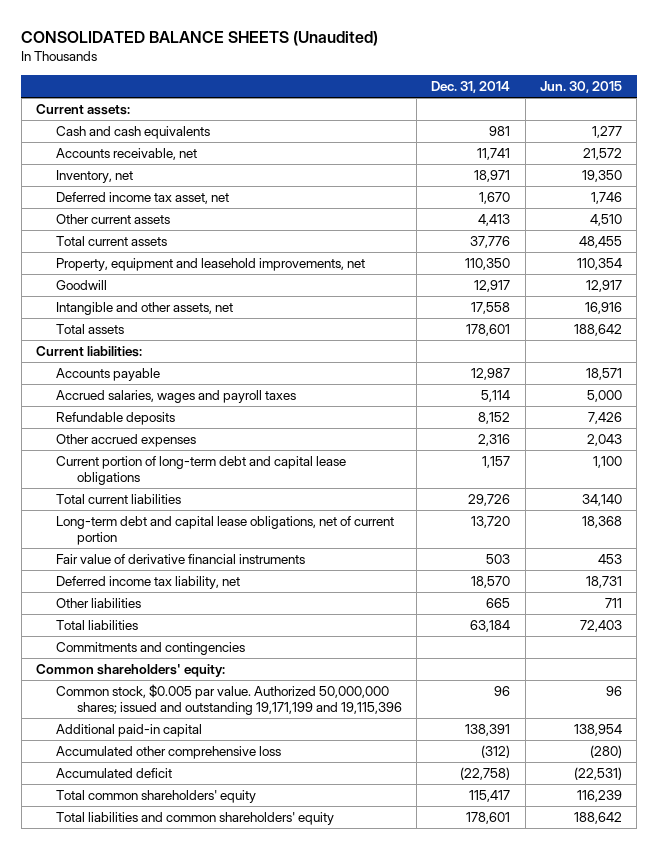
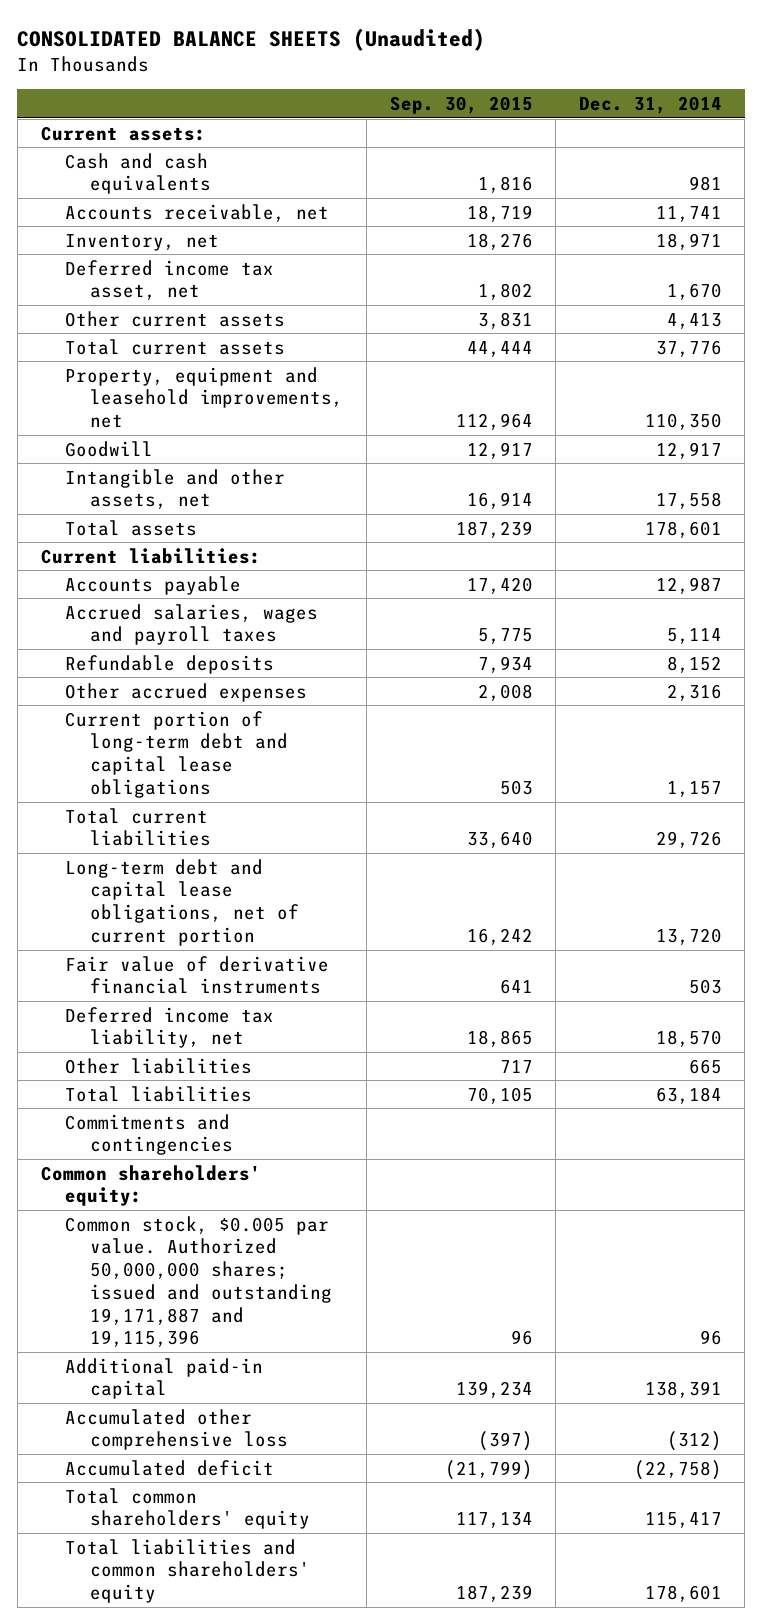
- | Dec. 31, 2014 | Jun. 30, 2015
+ | Sep. 30, 2015 | Dec. 31, 2014
- Common stock, $0.005 par value. Authorized 50,000,000 shares; issued and outstanding 19,171,199 and 19,115,396 | 96 | 96
+ Common stock, $0.005 par value. Authorized 50,000,000 shares; issued and outstanding 19,171,887 and 19,115,396 | 96 | 96

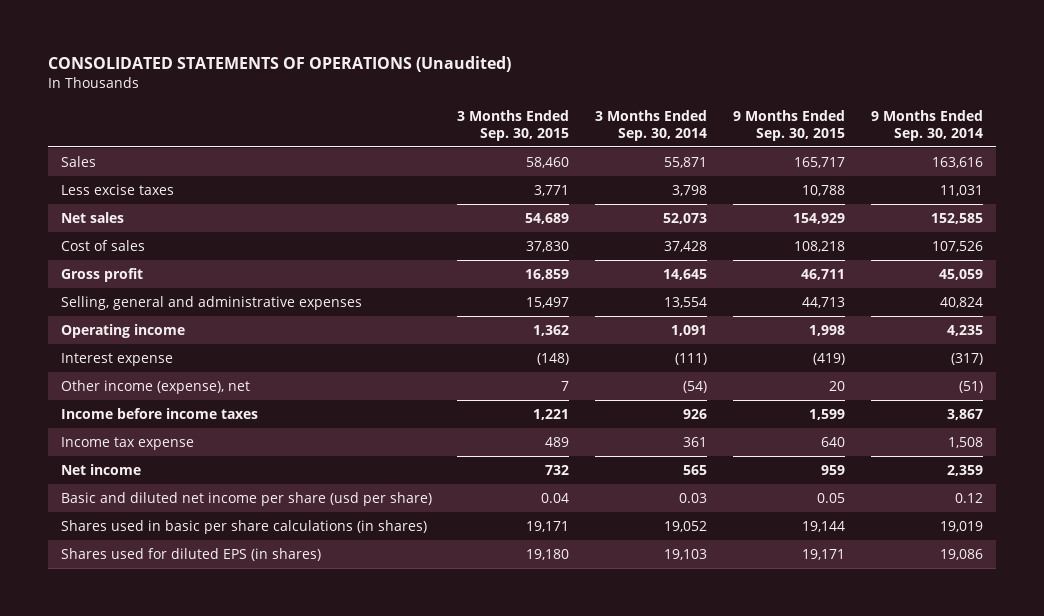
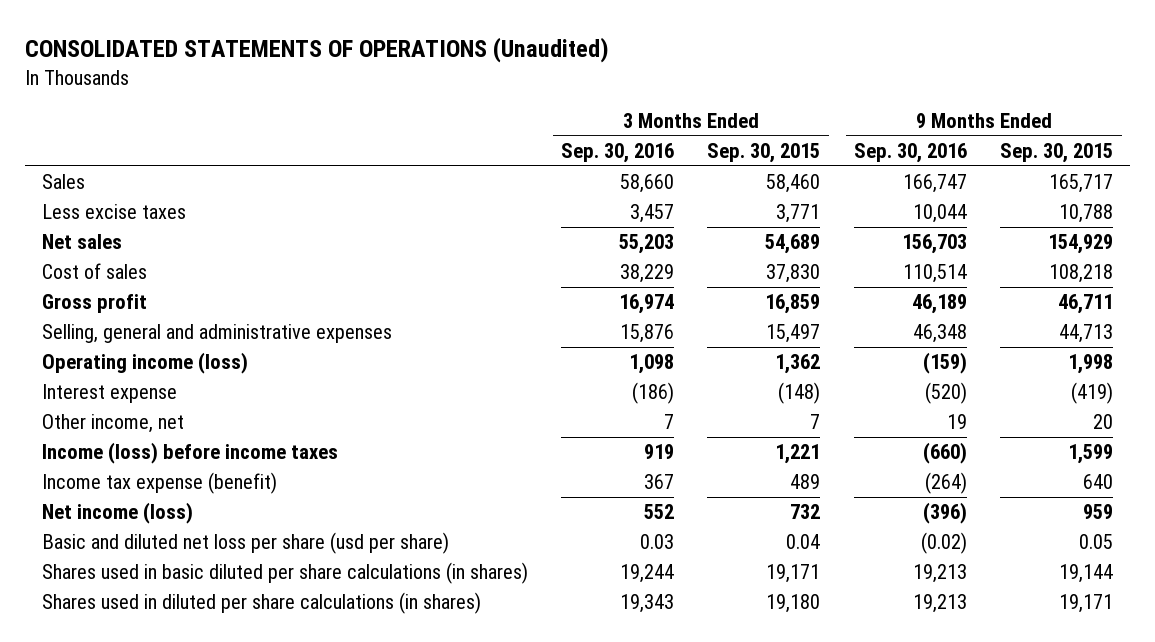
- | 3 Months Ended Sep. 30, 2015 | 3 Months Ended Sep. 30, 2014 | 9 Months Ended Sep. 30, 2015 | 9 Months Ended Sep. 30, 2014
+ | 3 Months Ended Sep. 30, 2016 | 3 Months Ended Sep. 30, 2015 | 9 Months Ended Sep. 30, 2016 | 9 Months Ended Sep. 30, 2015
- Operating income | 1,362 | 1,091 | 1,998 | 4,235
+ Operating income (loss) | 1,098 | 1,362 | (159) | 1,998
- Other income (expense), net | 7 | (54) | 20 | (51)
- Income before income taxes | 1,221 | 926 | 1,599 | 3,867
- Income tax expense | 489 | 361 | 640 | 1,508
- Net income | 732 | 565 | 959 | 2,359
- Basic and diluted net income per share (usd per share) | 0.04 | 0.03 | 0.05 | 0.12
- Shares used in basic per share calculations (in shares) | 19,171 | 19,052 | 19,144 | 19,019
- Shares used for diluted EPS (in shares) | 19,180 | 19,103 | 19,171 | 19,086
+ Other income, net | 7 | 7 | 19 | 20
+ Income (loss) before income taxes | 919 | 1,221 | (660) | 1,599
+ Income tax expense (benefit) | 367 | 489 | (264) | 640
+ Net income (loss) | 552 | 732 | (396) | 959
+ Basic and diluted net loss per share (usd per share) | 0.03 | 0.04 | (0.02) | 0.05
+ Shares used in basic diluted per share calculations (in shares) | 19,244 | 19,171 | 19,213 | 19,144
+ Shares used in diluted per share calculations (in shares) | 19,343 | 19,180 | 19,213 | 19,171

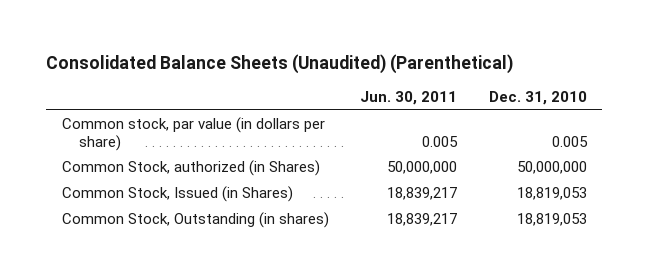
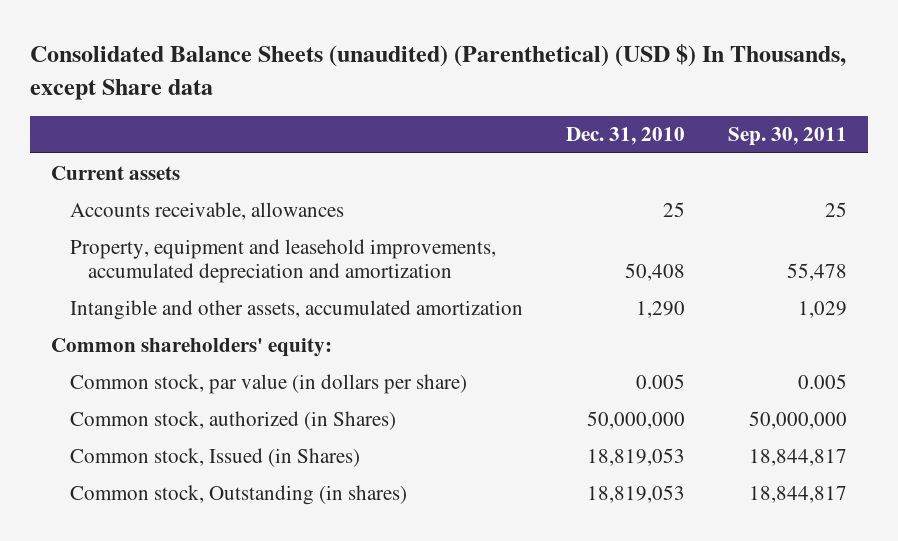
- Consolidated Balance Sheets (Unaudited) (Parenthetical)
+ Consolidated Balance Sheets (unaudited) (Parenthetical) (USD $) In Thousands, except Share data
- | Jun. 30, 2011 | Dec. 31, 2010
+ | Dec. 31, 2010 | Sep. 30, 2011
+ Current assets
+ Accounts receivable, allowances | 25 | 25
+ Property, equipment and leasehold improvements, accumulated depreciation and amortization | 50,408 | 55,478
+ Intangible and other assets, accumulated amortization | 1,290 | 1,029
+ Common shareholders' equity:
- Common Stock, authorized (in Shares) | 50,000,000 | 50,000,000
- Common Stock, Issued (in Shares) | 18,839,217 | 18,819,053
- Common Stock, Outstanding (in shares) | 18,839,217 | 18,819,053
+ Common stock, authorized (in Shares) | 50,000,000 | 50,000,000
+ Common stock, Issued (in Shares) | 18,819,053 | 18,844,817
+ Common stock, Outstanding (in shares) | 18,819,053 | 18,844,817

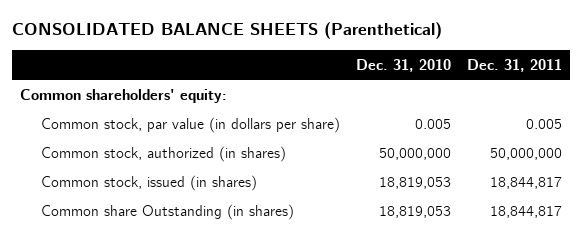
- Consolidated Balance Sheets (unaudited) (Parenthetical) (USD $) In Thousands, except Share data
+ CONSOLIDATED BALANCE SHEETS (Parenthetical)
- | Dec. 31, 2010 | Sep. 30, 2011
+ | Dec. 31, 2010 | Dec. 31, 2011
- Current assets
- Accounts receivable, allowances | 25 | 25
- Property, equipment and leasehold improvements, accumulated depreciation and amortization | 50,408 | 55,478
- Intangible and other assets, accumulated amortization | 1,290 | 1,029
- Common stock, authorized (in Shares) | 50,000,000 | 50,000,000
- Common stock, Issued (in Shares) | 18,819,053 | 18,844,817
- Common stock, Outstanding (in shares) | 18,819,053 | 18,844,817
+ Common stock, authorized (in shares) | 50,000,000 | 50,000,000
+ Common stock, issued (in shares) | 18,819,053 | 18,844,817
+ Common share Outstanding (in shares) | 18,819,053 | 18,844,817

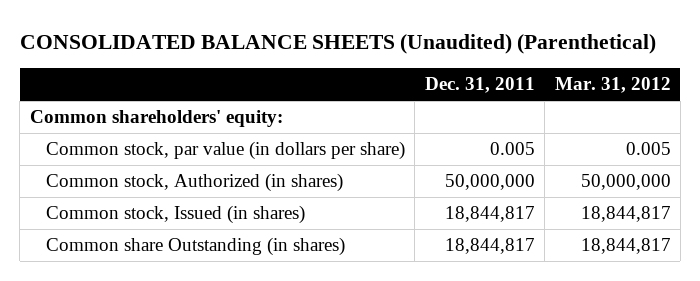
- CONSOLIDATED BALANCE SHEETS (Parenthetical)
+ CONSOLIDATED BALANCE SHEETS (Unaudited) (Parenthetical)
- | Dec. 31, 2010 | Dec. 31, 2011
+ | Dec. 31, 2011 | Mar. 31, 2012
- Common stock, authorized (in shares) | 50,000,000 | 50,000,000
- Common stock, issued (in shares) | 18,819,053 | 18,844,817
+ Common stock, Authorized (in shares) | 50,000,000 | 50,000,000
+ Common stock, Issued (in shares) | 18,844,817 | 18,844,817

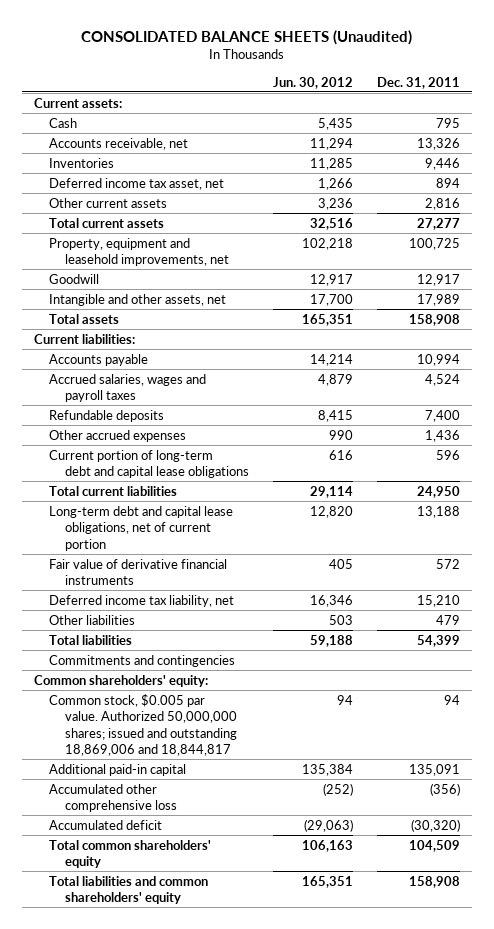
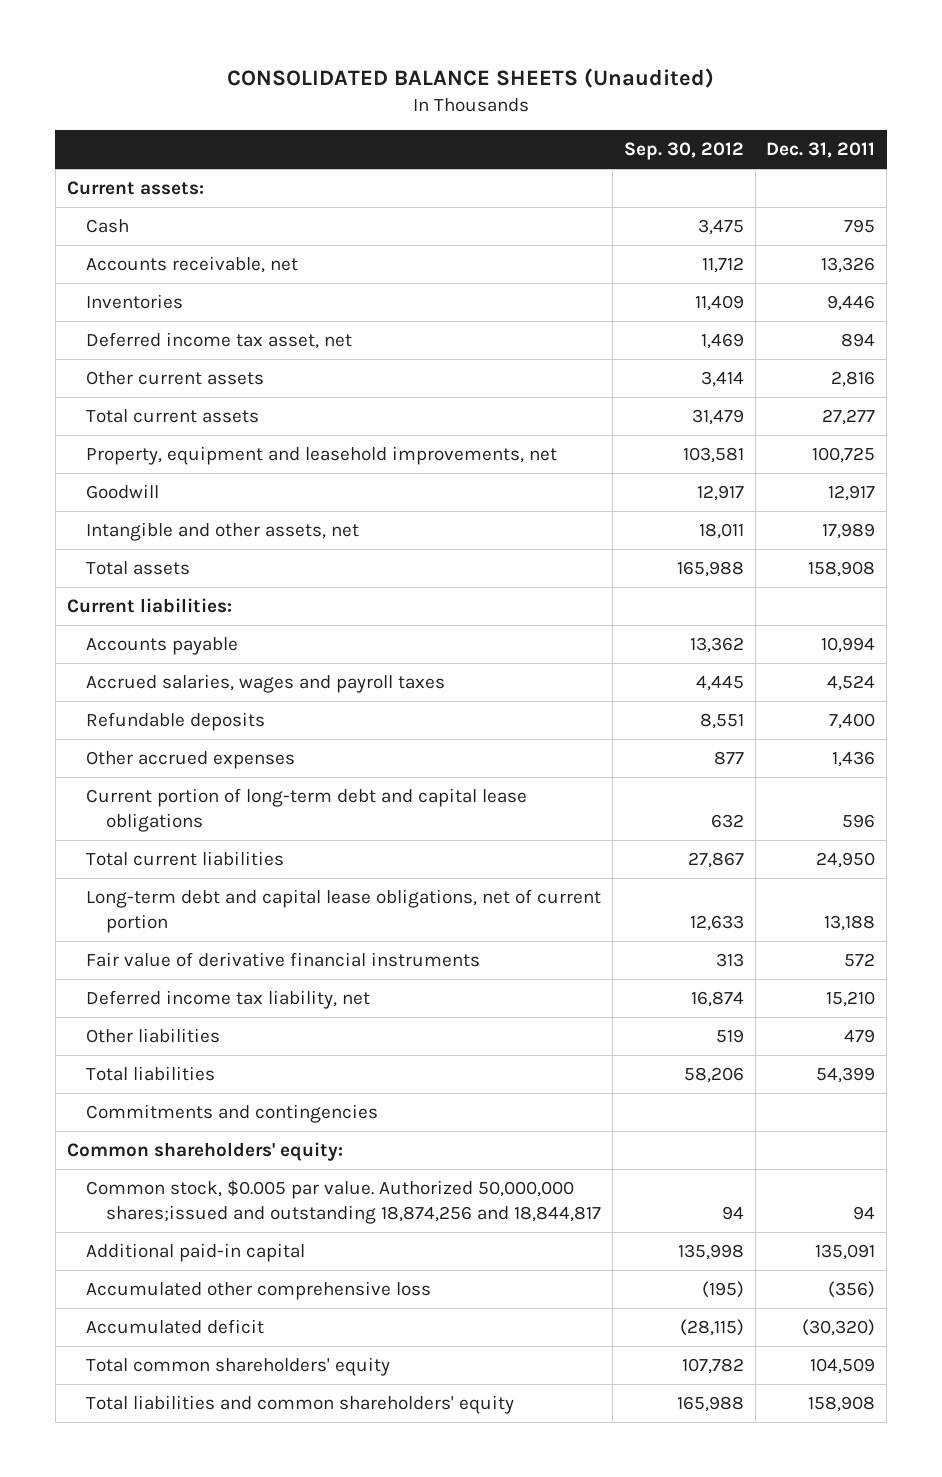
- | Jun. 30, 2012 | Dec. 31, 2011
+ | Sep. 30, 2012 | Dec. 31, 2011
- Common stock, $0.005 par value. Authorized 50,000,000 shares; issued and outstanding 18,869,006 and 18,844,817 | 94 | 94
+ Common stock, $0.005 par value. Authorized 50,000,000 shares;issued and outstanding 18,874,256 and 18,844,817 | 94 | 94

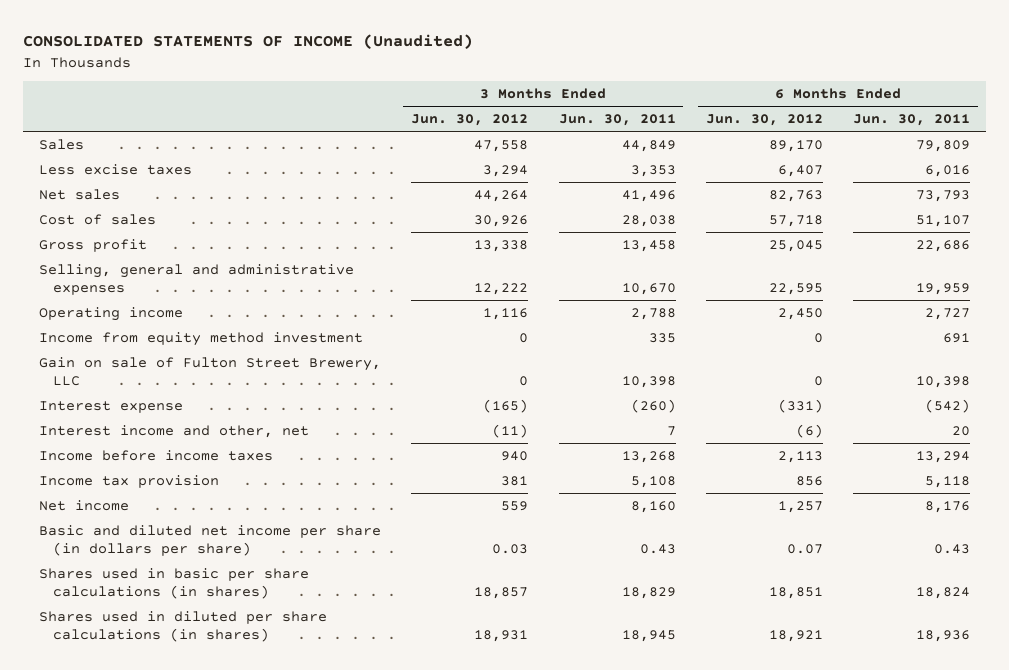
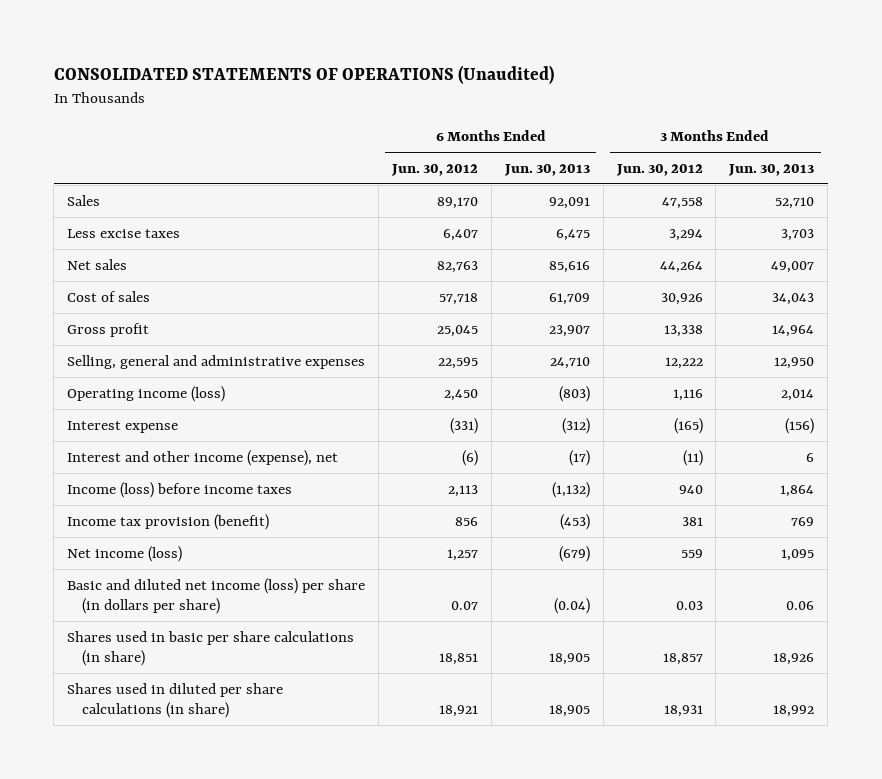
- CONSOLIDATED STATEMENTS OF INCOME (Unaudited)
+ CONSOLIDATED STATEMENTS OF OPERATIONS (Unaudited)
- | 3 Months Ended Jun. 30, 2012 | 3 Months Ended Jun. 30, 2011 | 6 Months Ended Jun. 30, 2012 | 6 Months Ended Jun. 30, 2011
+ | 6 Months Ended Jun. 30, 2012 | 6 Months Ended Jun. 30, 2013 | 3 Months Ended Jun. 30, 2012 | 3 Months Ended Jun. 30, 2013
- Operating income | 1,116 | 2,788 | 2,450 | 2,727
- Income from equity method investment | 0 | 335 | 0 | 691
- Gain on sale of Fulton Street Brewery, LLC | 0 | 10,398 | 0 | 10,398
+ Operating income (loss) | 2,450 | (803) | 1,116 | 2,014
- Interest income and other, net | (11) | 7 | (6) | 20
- Income before income taxes | 940 | 13,268 | 2,113 | 13,294
- Income tax provision | 381 | 5,108 | 856 | 5,118
- Net income | 559 | 8,160 | 1,257 | 8,176
- Basic and diluted net income per share (in dollars per share) | 0.03 | 0.43 | 0.07 | 0.43
- Shares used in basic per share calculations (in shares) | 18,857 | 18,829 | 18,851 | 18,824
- Shares used in diluted per share calculations (in shares) | 18,931 | 18,945 | 18,921 | 18,936
+ Interest and other income (expense), net | (6) | (17) | (11) | 6
+ Income (loss) before income taxes | 2,113 | (1,132) | 940 | 1,864
+ Income tax provision (benefit) | 856 | (453) | 381 | 769
+ Net income (loss) | 1,257 | (679) | 559 | 1,095
+ Basic and diluted net income (loss) per share (in dollars per share) | 0.07 | (0.04) | 0.03 | 0.06
+ Shares used in basic per share calculations (in share) | 18,851 | 18,905 | 18,857 | 18,926
+ Shares used in diluted per share calculations (in share) | 18,921 | 18,905 | 18,931 | 18,992

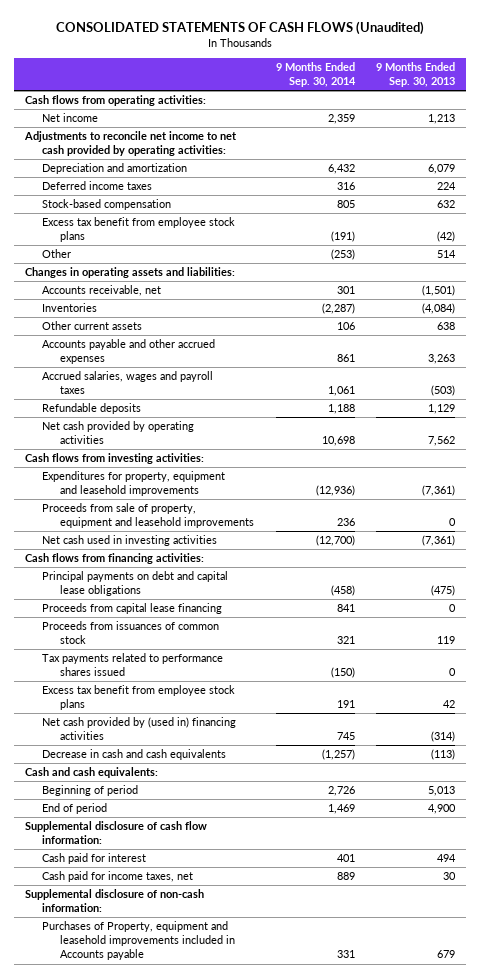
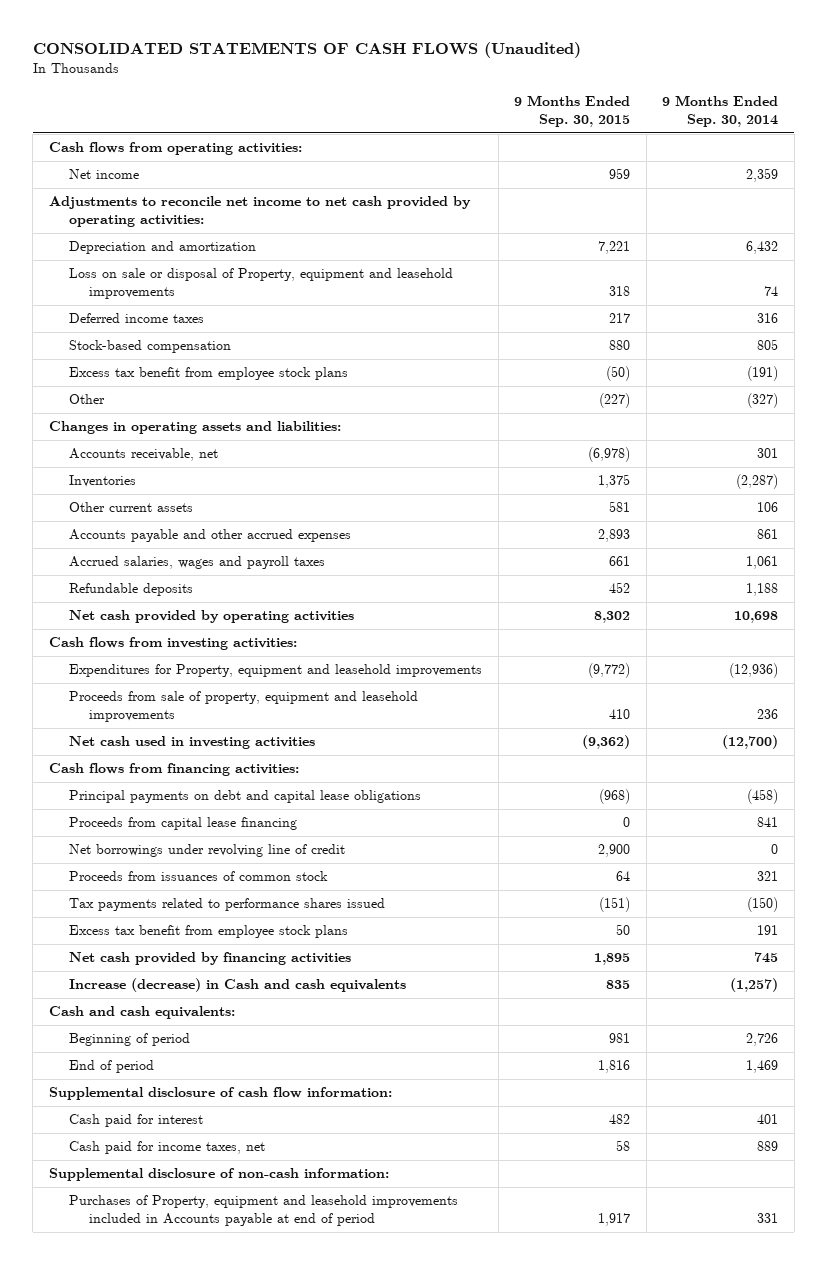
- | 9 Months Ended Sep. 30, 2014 | 9 Months Ended Sep. 30, 2013
+ | 9 Months Ended Sep. 30, 2015 | 9 Months Ended Sep. 30, 2014
+ Loss on sale or disposal of Property, equipment and leasehold improvements | 318 | 74
- Other | (253) | 514
+ Other | (227) | (327)
- Expenditures for property, equipment and leasehold improvements | (12,936) | (7,361)
+ Expenditures for Property, equipment and leasehold improvements | (9,772) | (12,936)
+ Net borrowings under revolving line of credit | 2,900 | 0
- Net cash provided by (used in) financing activities | 745 | (314)
- Decrease in cash and cash equivalents | (1,257) | (113)
+ Net cash provided by financing activities | 1,895 | 745
+ Increase (decrease) in Cash and cash equivalents | 835 | (1,257)
- Purchases of Property, equipment and leasehold improvements included in Accounts payable | 331 | 679
+ Purchases of Property, equipment and leasehold improvements included in Accounts payable at end of period | 1,917 | 331

